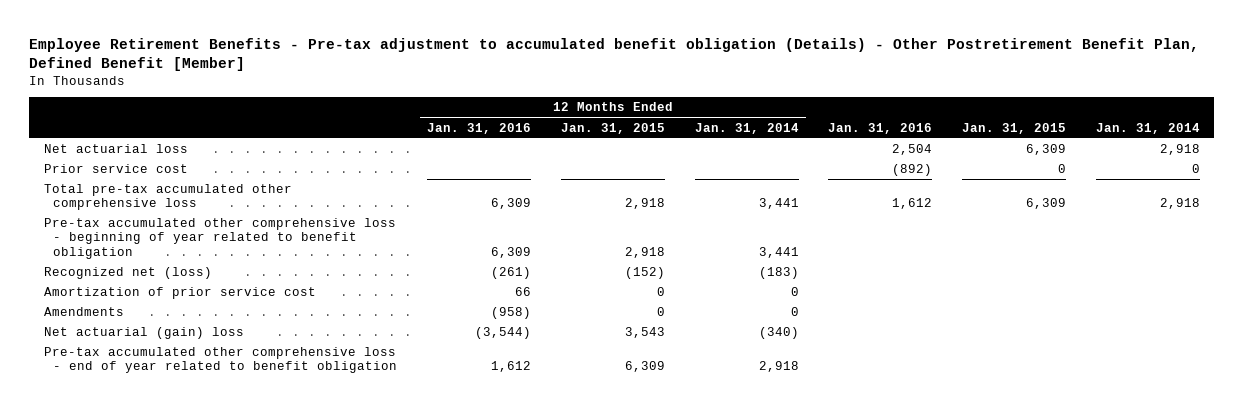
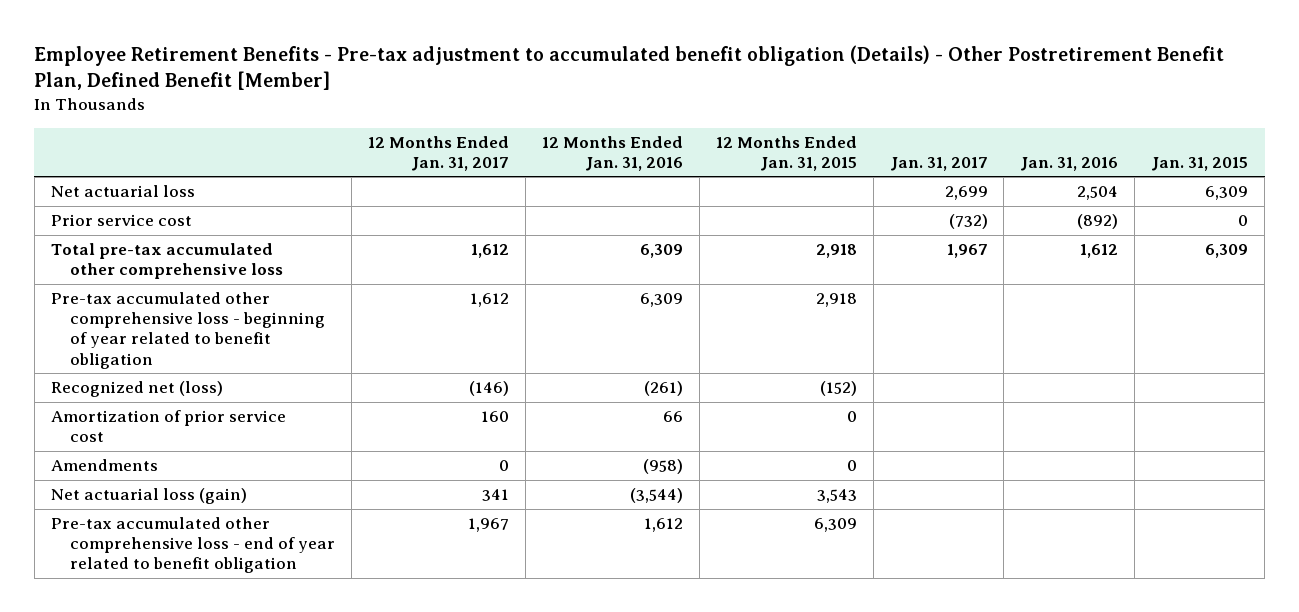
- | 12 Months Ended Jan. 31, 2016 | 12 Months Ended Jan. 31, 2015 | 12 Months Ended Jan. 31, 2014 | Jan. 31, 2016 | Jan. 31, 2015 | Jan. 31, 2014
+ | 12 Months Ended Jan. 31, 2017 | 12 Months Ended Jan. 31, 2016 | 12 Months Ended Jan. 31, 2015 | Jan. 31, 2017 | Jan. 31, 2016 | Jan. 31, 2015
- Net actuarial (gain) loss | (3,544) | 3,543 | (340) | | |
+ Net actuarial loss (gain) | 341 | (3,544) | 3,543 | | |

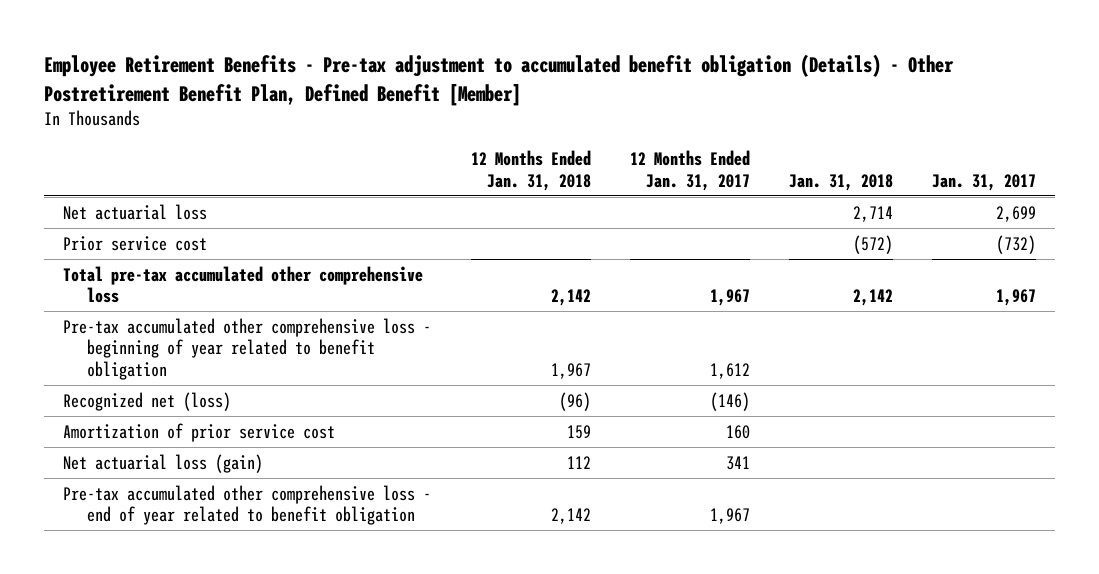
- | 12 Months Ended Jan. 31, 2017 | 12 Months Ended Jan. 31, 2016 | 12 Months Ended Jan. 31, 2015 | Jan. 31, 2017 | Jan. 31, 2016 | Jan. 31, 2015
+ | 12 Months Ended Jan. 31, 2018 | 12 Months Ended Jan. 31, 2017 | Jan. 31, 2018 | Jan. 31, 2017
- Total pre-tax accumulated other comprehensive loss | 1,612 | 6,309 | 2,918 | 1,967 | 1,612 | 6,309
+ Total pre-tax accumulated other comprehensive loss | 2,142 | 1,967 | 2,142 | 1,967
- Amendments | 0 | (958) | 0 | | |

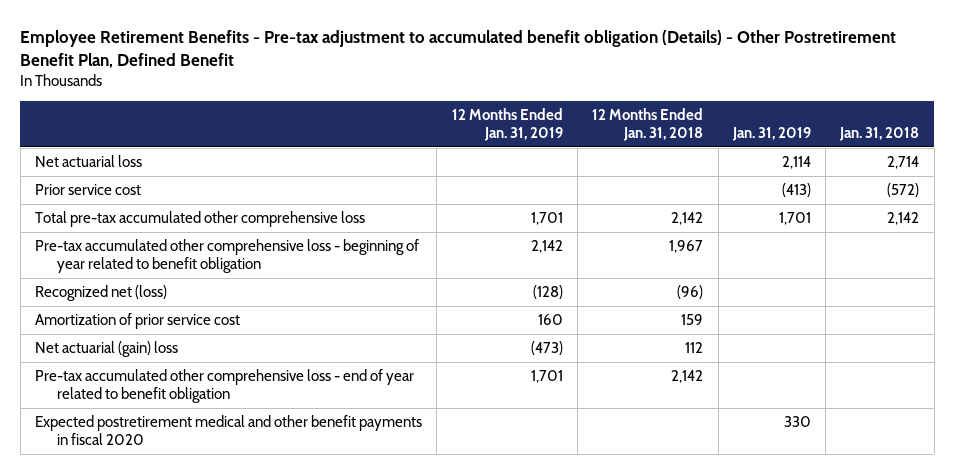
- Employee Retirement Benefits - Pre-tax adjustment to accumulated benefit obligation (Details) - Other Postretirement Benefit Plan, Defined Benefit [Member]
+ Employee Retirement Benefits - Pre-tax adjustment to accumulated benefit obligation (Details) - Other Postretirement Benefit Plan, Defined Benefit
- | 12 Months Ended Jan. 31, 2018 | 12 Months Ended Jan. 31, 2017 | Jan. 31, 2018 | Jan. 31, 2017
+ | 12 Months Ended Jan. 31, 2019 | 12 Months Ended Jan. 31, 2018 | Jan. 31, 2019 | Jan. 31, 2018
- Net actuarial loss (gain) | 112 | 341 | |
+ Net actuarial (gain) loss | (473) | 112 | |
+ Expected postretirement medical and other benefit payments in fiscal 2020 | | | 330 |

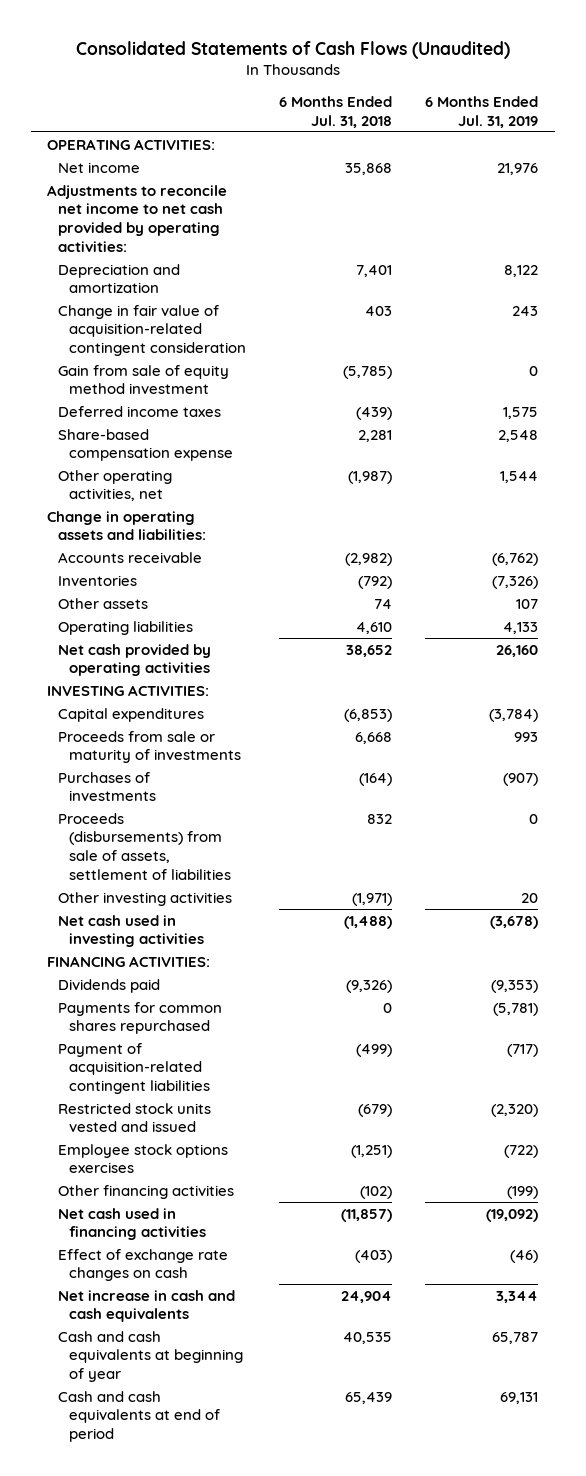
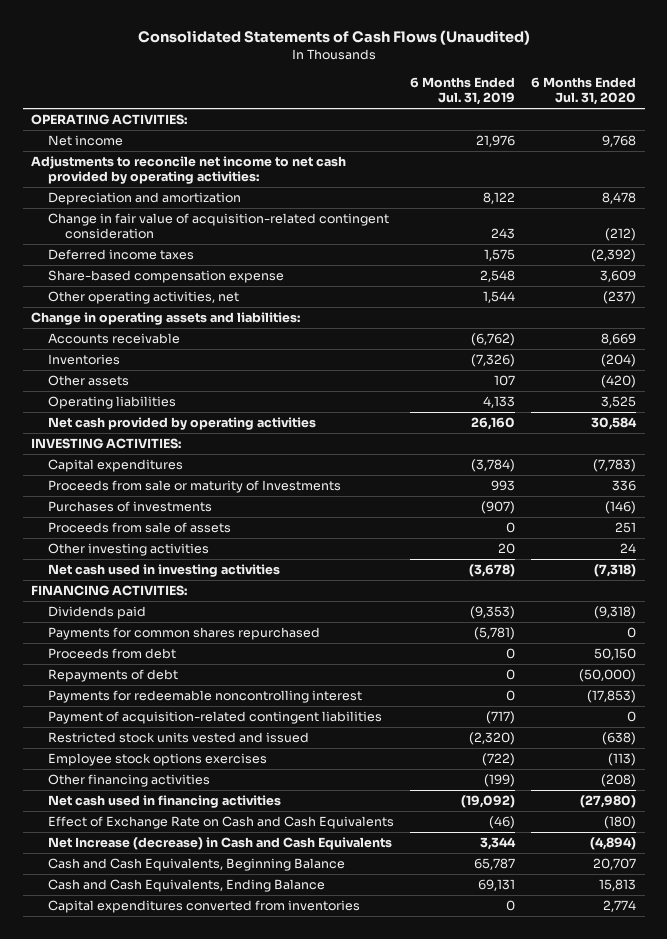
- | 6 Months Ended Jul. 31, 2018 | 6 Months Ended Jul. 31, 2019
+ | 6 Months Ended Jul. 31, 2019 | 6 Months Ended Jul. 31, 2020
- Gain from sale of equity method investment | (5,785) | 0
- Proceeds from sale or maturity of investments | 6,668 | 993
+ Proceeds from sale or maturity of Investments | 993 | 336
- Proceeds (disbursements) from sale of assets, settlement of liabilities | 832 | 0
+ Proceeds from sale of assets | 0 | 251
+ Proceeds from debt | 0 | 50,150
+ Repayments of debt | 0 | (50,000)
+ Payments for redeemable noncontrolling interest | 0 | (17,853)
- Effect of exchange rate changes on cash | (403) | (46)
- Net increase in cash and cash equivalents | 24,904 | 3,344
- Cash and cash equivalents at beginning of year | 40,535 | 65,787
- Cash and cash equivalents at end of period | 65,439 | 69,131
+ Effect of Exchange Rate on Cash and Cash Equivalents | (46) | (180)
+ Net Increase (decrease) in Cash and Cash Equivalents | 3,344 | (4,894)
+ Cash and Cash Equivalents, Beginning Balance | 65,787 | 20,707
+ Cash and Cash Equivalents, Ending Balance | 69,131 | 15,813
+ Capital expenditures converted from inventories | 0 | 2,774

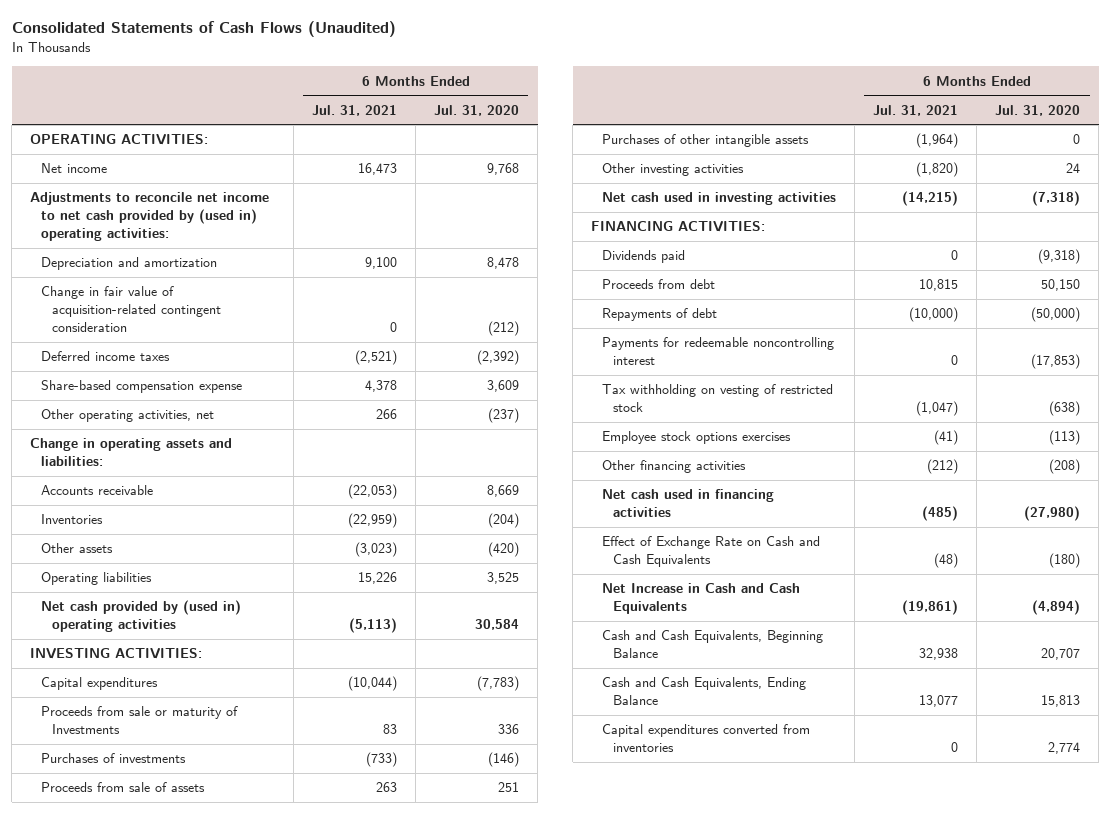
- | 6 Months Ended Jul. 31, 2019 | 6 Months Ended Jul. 31, 2020
+ | 6 Months Ended Jul. 31, 2021 | 6 Months Ended Jul. 31, 2020
- Adjustments to reconcile net income to net cash provided by operating activities:
+ Adjustments to reconcile net income to net cash provided by (used in) operating activities:
- Net cash provided by operating activities | 26,160 | 30,584
+ Net cash provided by (used in) operating activities | (5,113) | 30,584
+ Purchases of other intangible assets | (1,964) | 0
- Payments for common shares repurchased | (5,781) | 0
- Payment of acquisition-related contingent liabilities | (717) | 0
- Restricted stock units vested and issued | (2,320) | (638)
+ Tax withholding on vesting of restricted stock | (1,047) | (638)
- Net Increase (decrease) in Cash and Cash Equivalents | 3,344 | (4,894)
+ Net Increase in Cash and Cash Equivalents | (19,861) | (4,894)

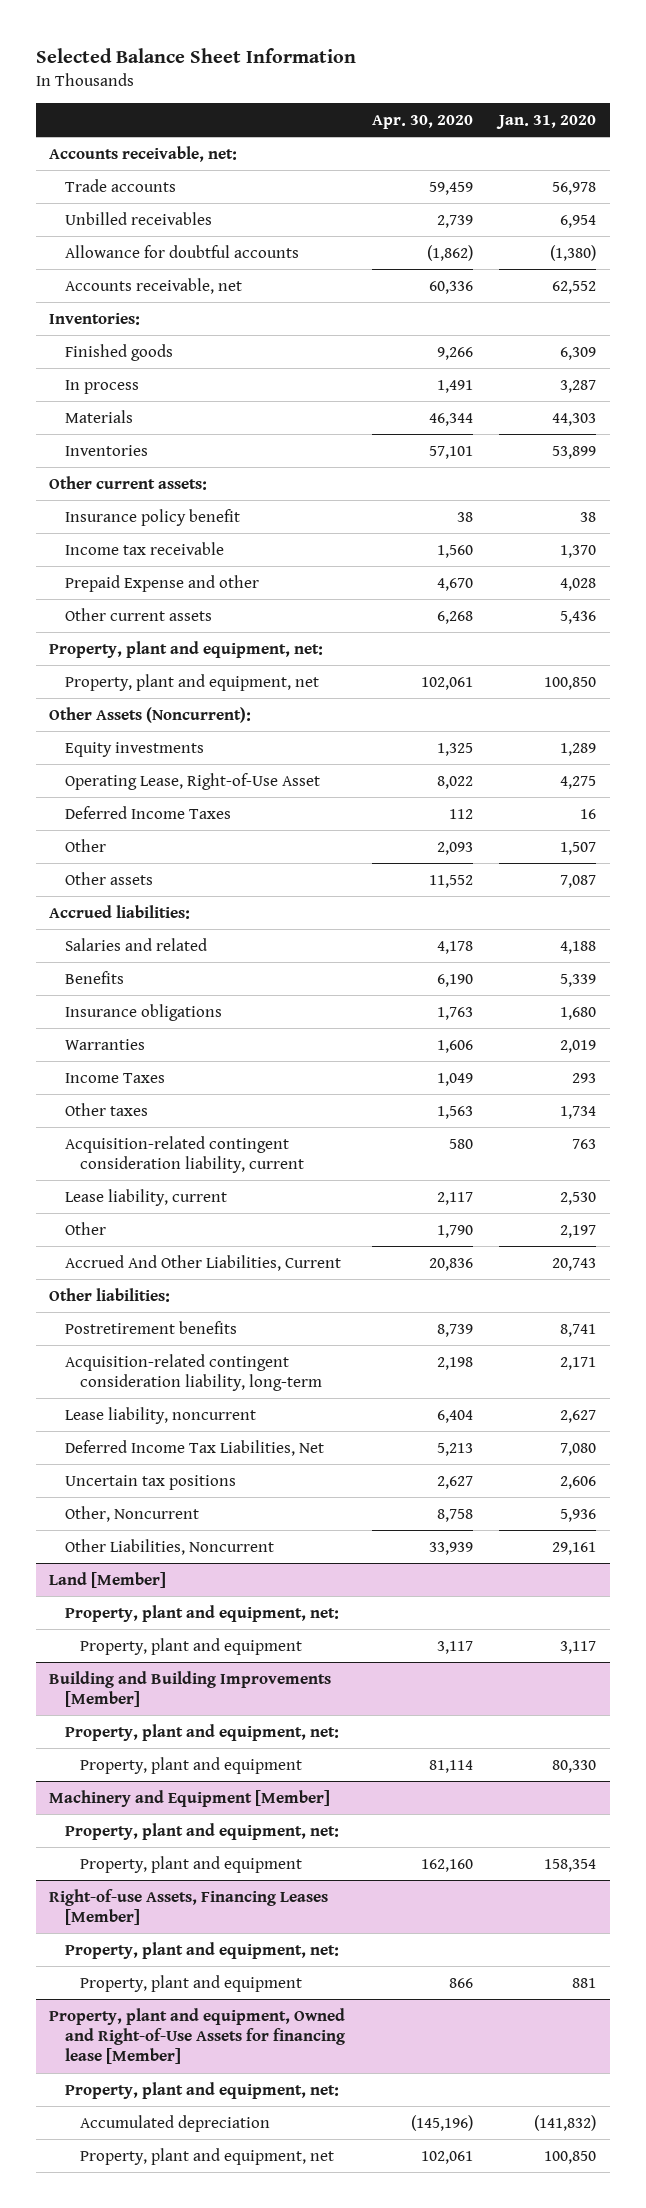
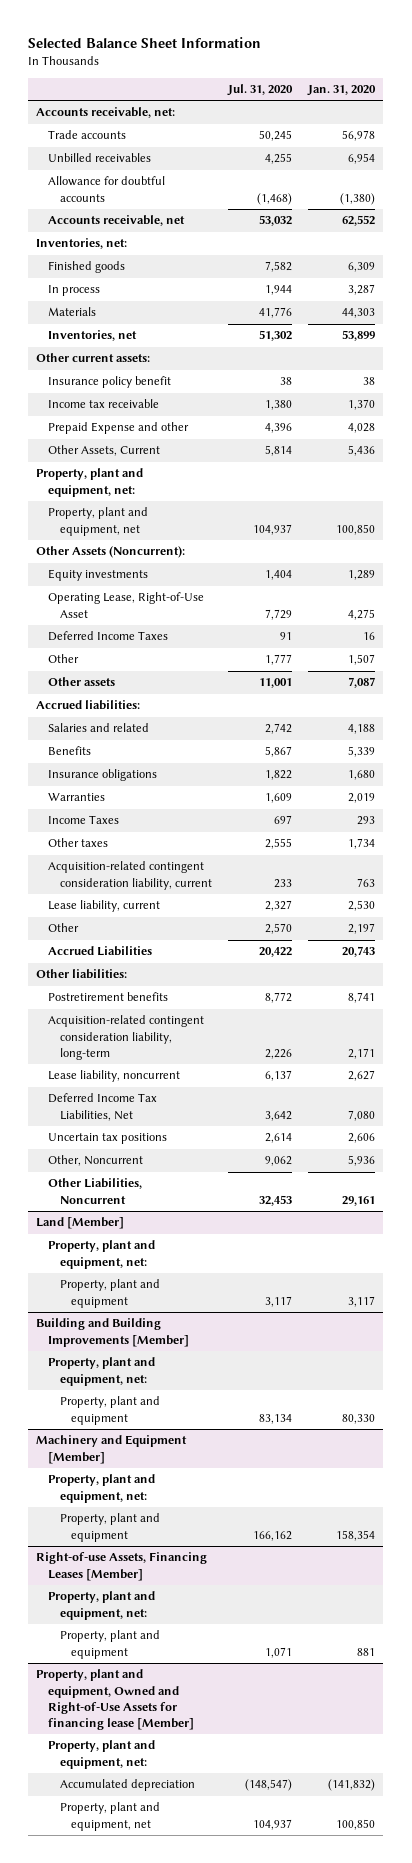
- | Apr. 30, 2020 | Jan. 31, 2020
+ | Jul. 31, 2020 | Jan. 31, 2020
- Inventories:
+ Inventories, net:
- Inventories | 57,101 | 53,899
+ Inventories, net | 51,302 | 53,899
- Other current assets | 6,268 | 5,436
+ Other Assets, Current | 5,814 | 5,436
- Accrued And Other Liabilities, Current | 20,836 | 20,743
+ Accrued Liabilities | 20,422 | 20,743

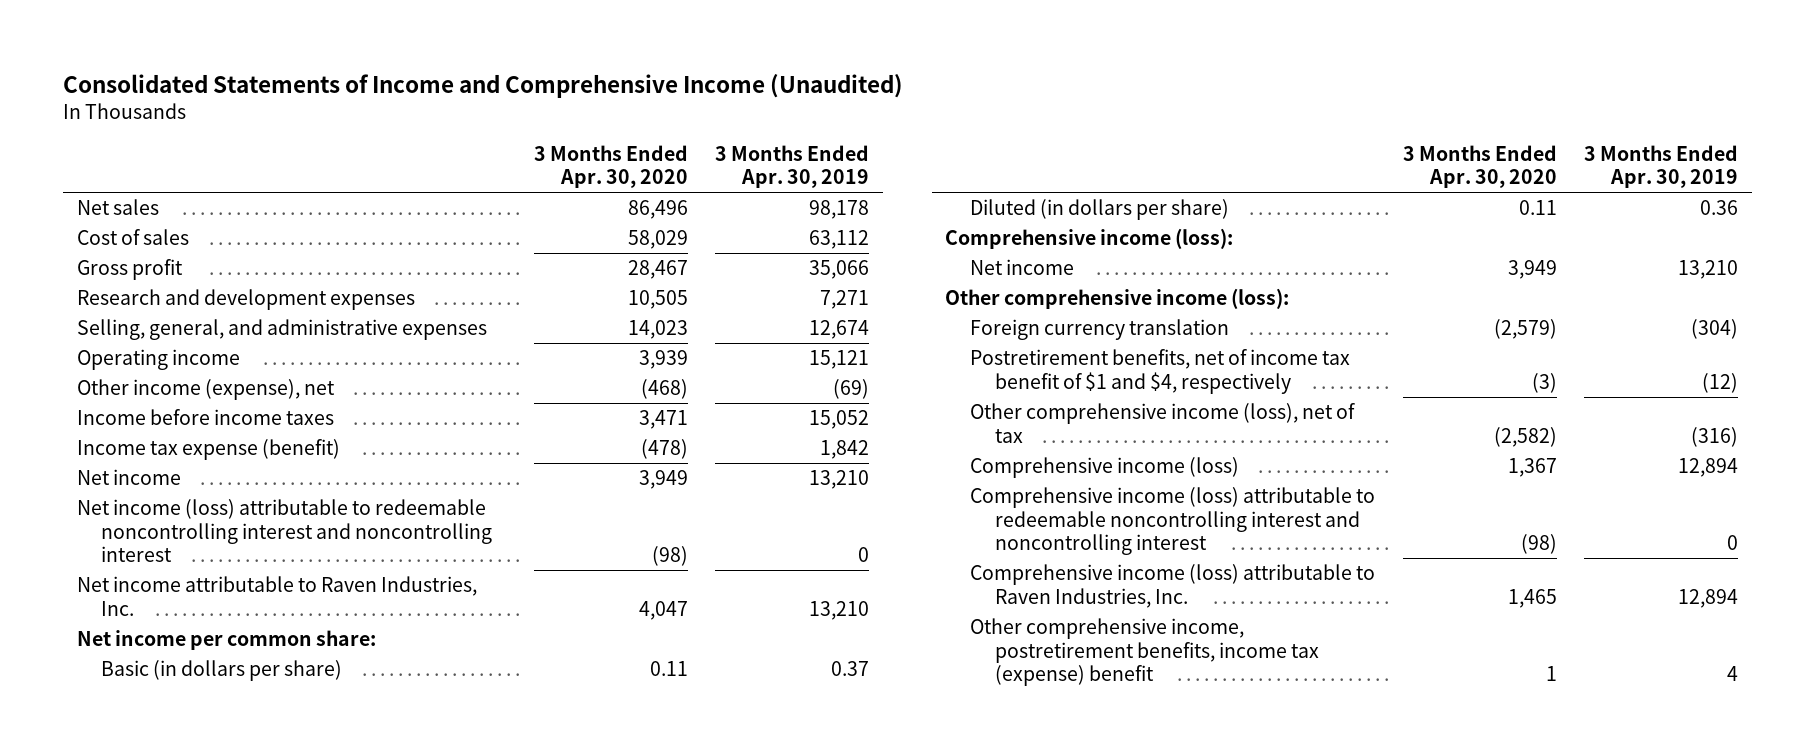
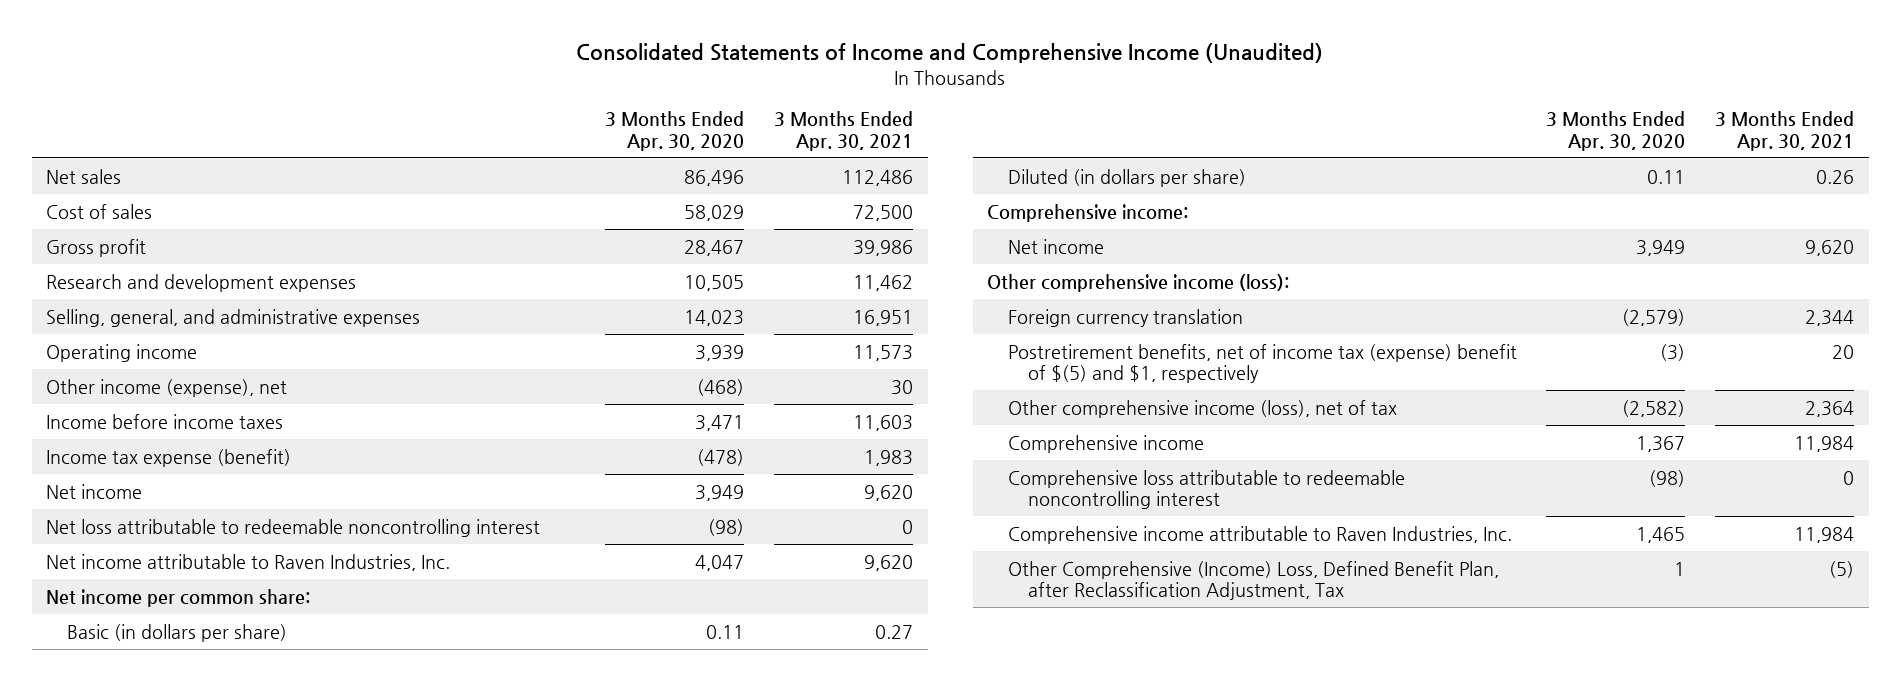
- | 3 Months Ended Apr. 30, 2020 | 3 Months Ended Apr. 30, 2019
+ | 3 Months Ended Apr. 30, 2020 | 3 Months Ended Apr. 30, 2021
- Net income (loss) attributable to redeemable noncontrolling interest and noncontrolling interest | (98) | 0
+ Net loss attributable to redeemable noncontrolling interest | (98) | 0
- Comprehensive income (loss):
+ Comprehensive income:
- Postretirement benefits, net of income tax benefit of $1 and $4, respectively | (3) | (12)
+ Postretirement benefits, net of income tax (expense) benefit of $(5) and $1, respectively | (3) | 20
- Comprehensive income (loss) | 1,367 | 12,894
- Comprehensive income (loss) attributable to redeemable noncontrolling interest and noncontrolling interest | (98) | 0
- Comprehensive income (loss) attributable to Raven Industries, Inc. | 1,465 | 12,894
- Other comprehensive income, postretirement benefits, income tax (expense) benefit | 1 | 4
+ Comprehensive income | 1,367 | 11,984
+ Comprehensive loss attributable to redeemable noncontrolling interest | (98) | 0
+ Comprehensive income attributable to Raven Industries, Inc. | 1,465 | 11,984
+ Other Comprehensive (Income) Loss, Defined Benefit Plan, after Reclassification Adjustment, Tax | 1 | (5)

